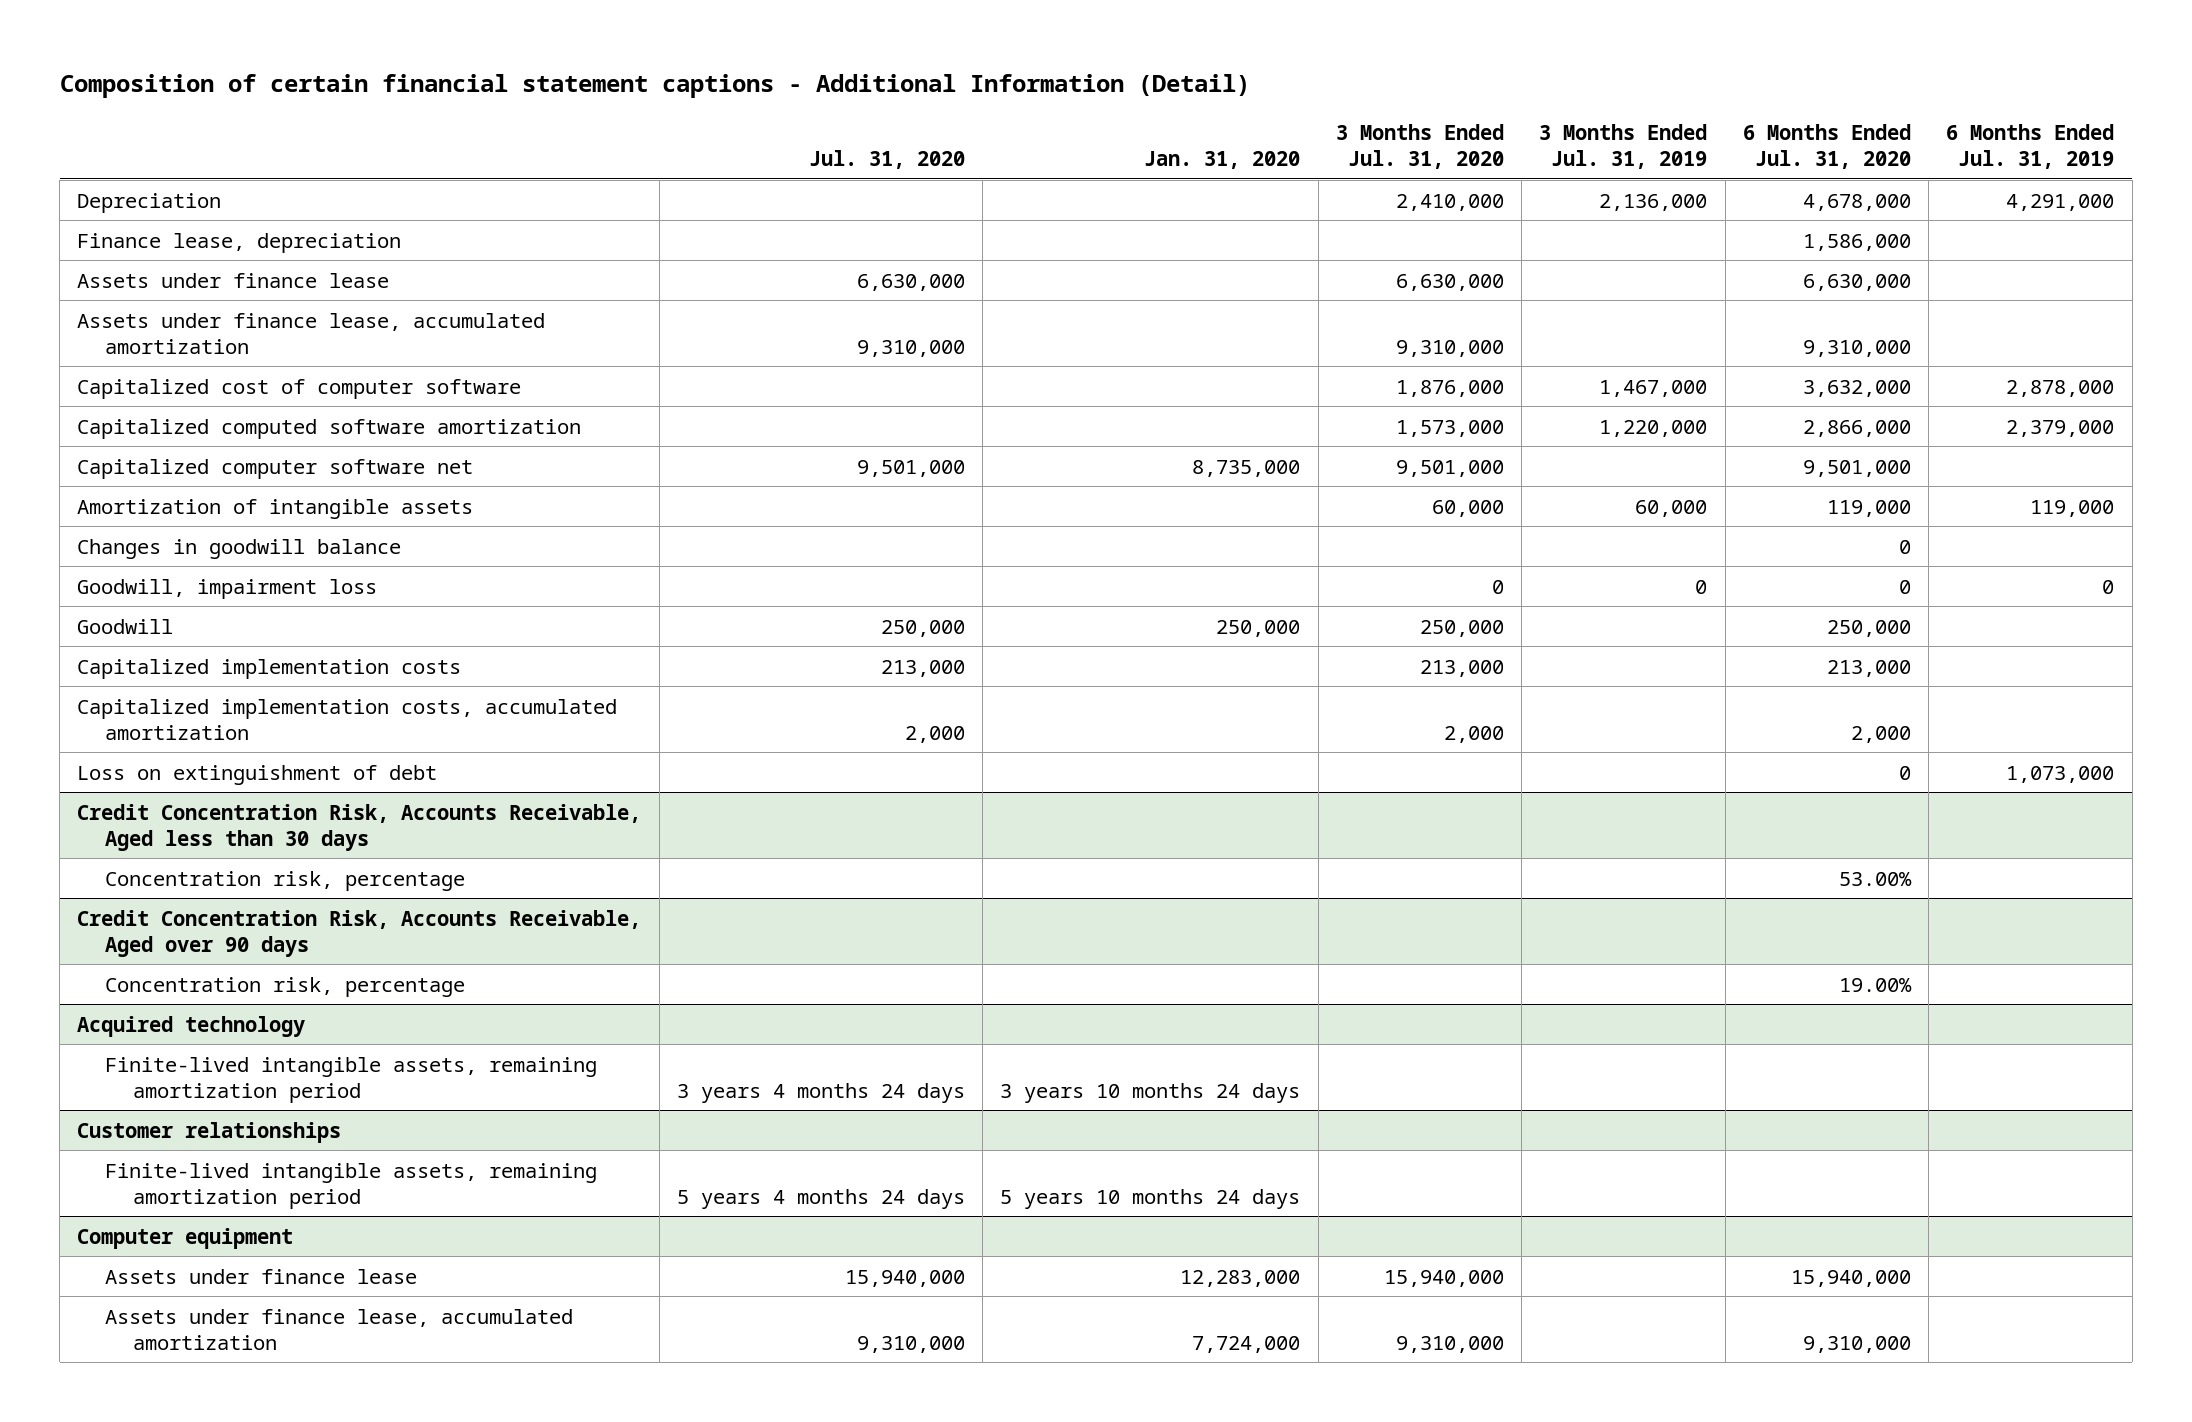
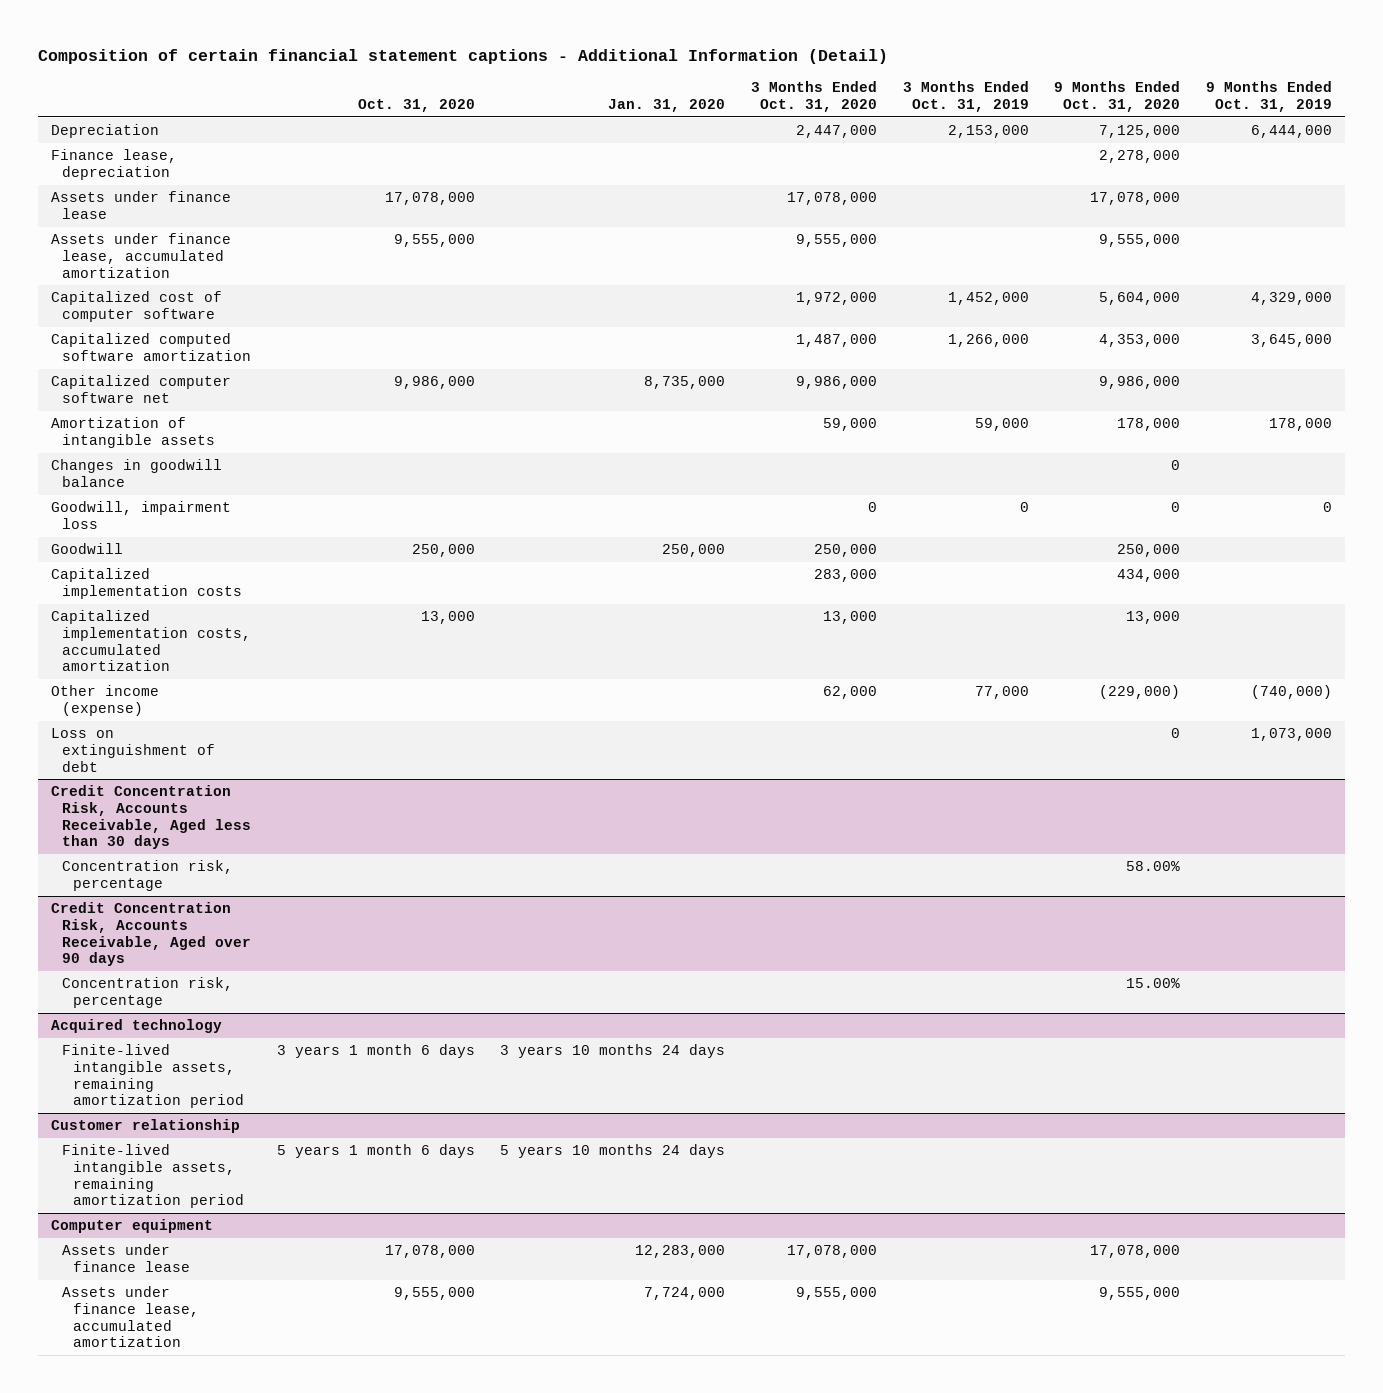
- | Jul. 31, 2020 | Jan. 31, 2020 | 3 Months Ended Jul. 31, 2020 | 3 Months Ended Jul. 31, 2019 | 6 Months Ended Jul. 31, 2020 | 6 Months Ended Jul. 31, 2019
+ | Oct. 31, 2020 | Jan. 31, 2020 | 3 Months Ended Oct. 31, 2020 | 3 Months Ended Oct. 31, 2019 | 9 Months Ended Oct. 31, 2020 | 9 Months Ended Oct. 31, 2019
+ Other income (expense) | | | 62,000 | 77,000 | (229,000) | (740,000)
- Customer relationships
+ Customer relationship

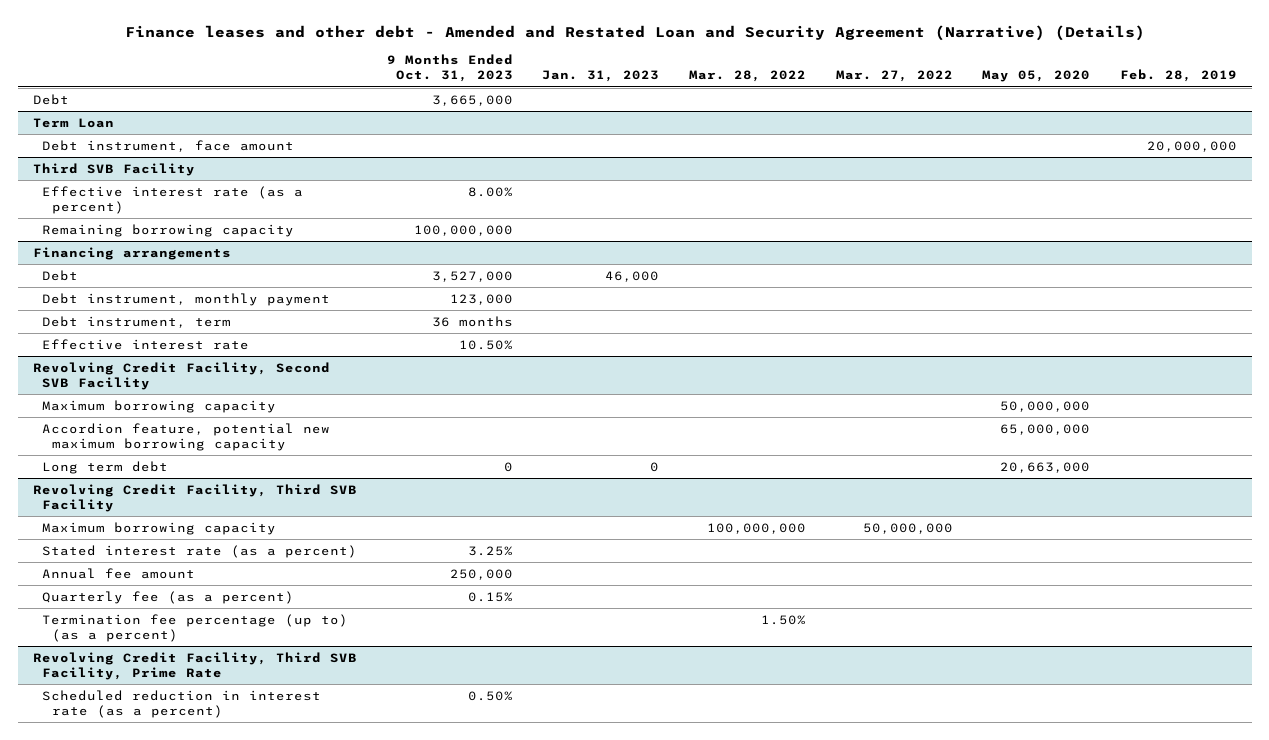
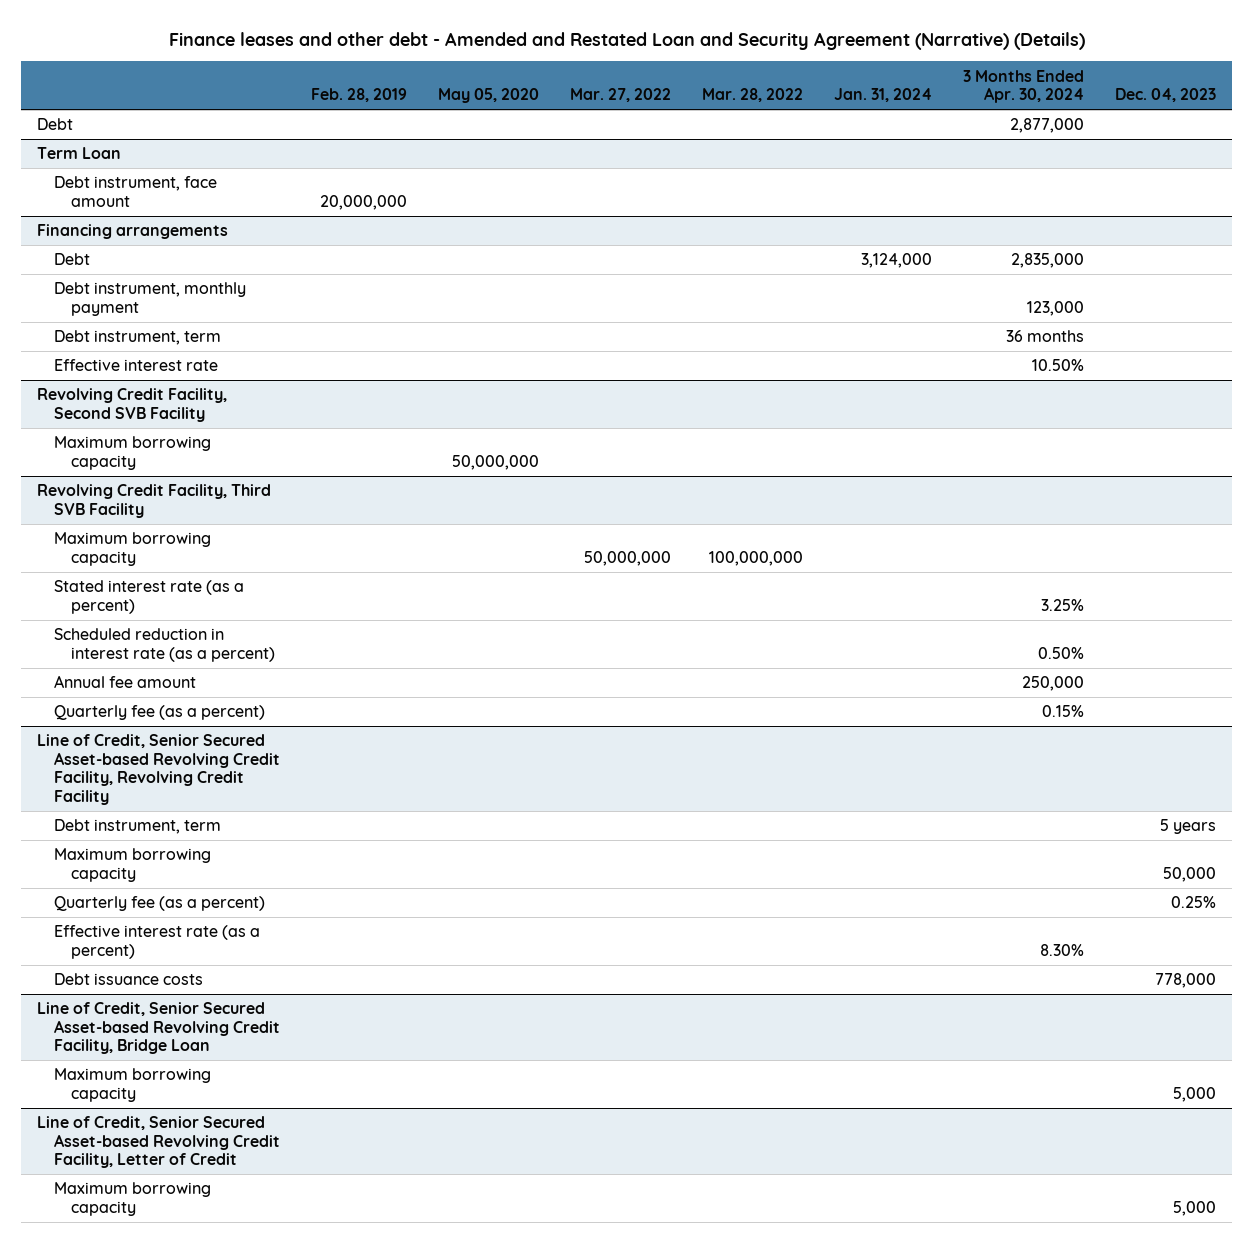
- | 9 Months Ended Oct. 31, 2023 | Jan. 31, 2023 | Mar. 28, 2022 | Mar. 27, 2022 | May 05, 2020 | Feb. 28, 2019
+ | Feb. 28, 2019 | May 05, 2020 | Mar. 27, 2022 | Mar. 28, 2022 | Jan. 31, 2024 | 3 Months Ended Apr. 30, 2024 | Dec. 04, 2023
- Third SVB Facility
- Effective interest rate (as a percent) | 8.00% | | | | |
- Remaining borrowing capacity | 100,000,000 | | | | |
@ Revolving Credit Facility, Second SVB Facility
- Accordion feature, potential new maximum borrowing capacity | | | | | 65,000,000 |
- Long term debt | 0 | 0 | | | 20,663,000 |
@ Revolving Credit Facility, Third SVB Facility
+ Scheduled reduction in interest rate (as a percent) | | | | | | 0.50% |
- Termination fee percentage (up to) (as a percent) | | | 1.50% | | |
- Revolving Credit Facility, Third SVB Facility, Prime Rate
- Scheduled reduction in interest rate (as a percent) | 0.50% | | | | |
+ Line of Credit, Senior Secured Asset-based Revolving Credit Facility, Revolving Credit Facility
+ Debt instrument, term | | | | | | | 5 years
+ Maximum borrowing capacity | | | | | | | 50,000
+ Quarterly fee (as a percent) | | | | | | | 0.25%
+ Effective interest rate (as a percent) | | | | | | 8.30% |
+ Debt issuance costs | | | | | | | 778,000
+ Line of Credit, Senior Secured Asset-based Revolving Credit Facility, Bridge Loan
+ Maximum borrowing capacity | | | | | | | 5,000
+ Line of Credit, Senior Secured Asset-based Revolving Credit Facility, Letter of Credit
+ Maximum borrowing capacity | | | | | | | 5,000

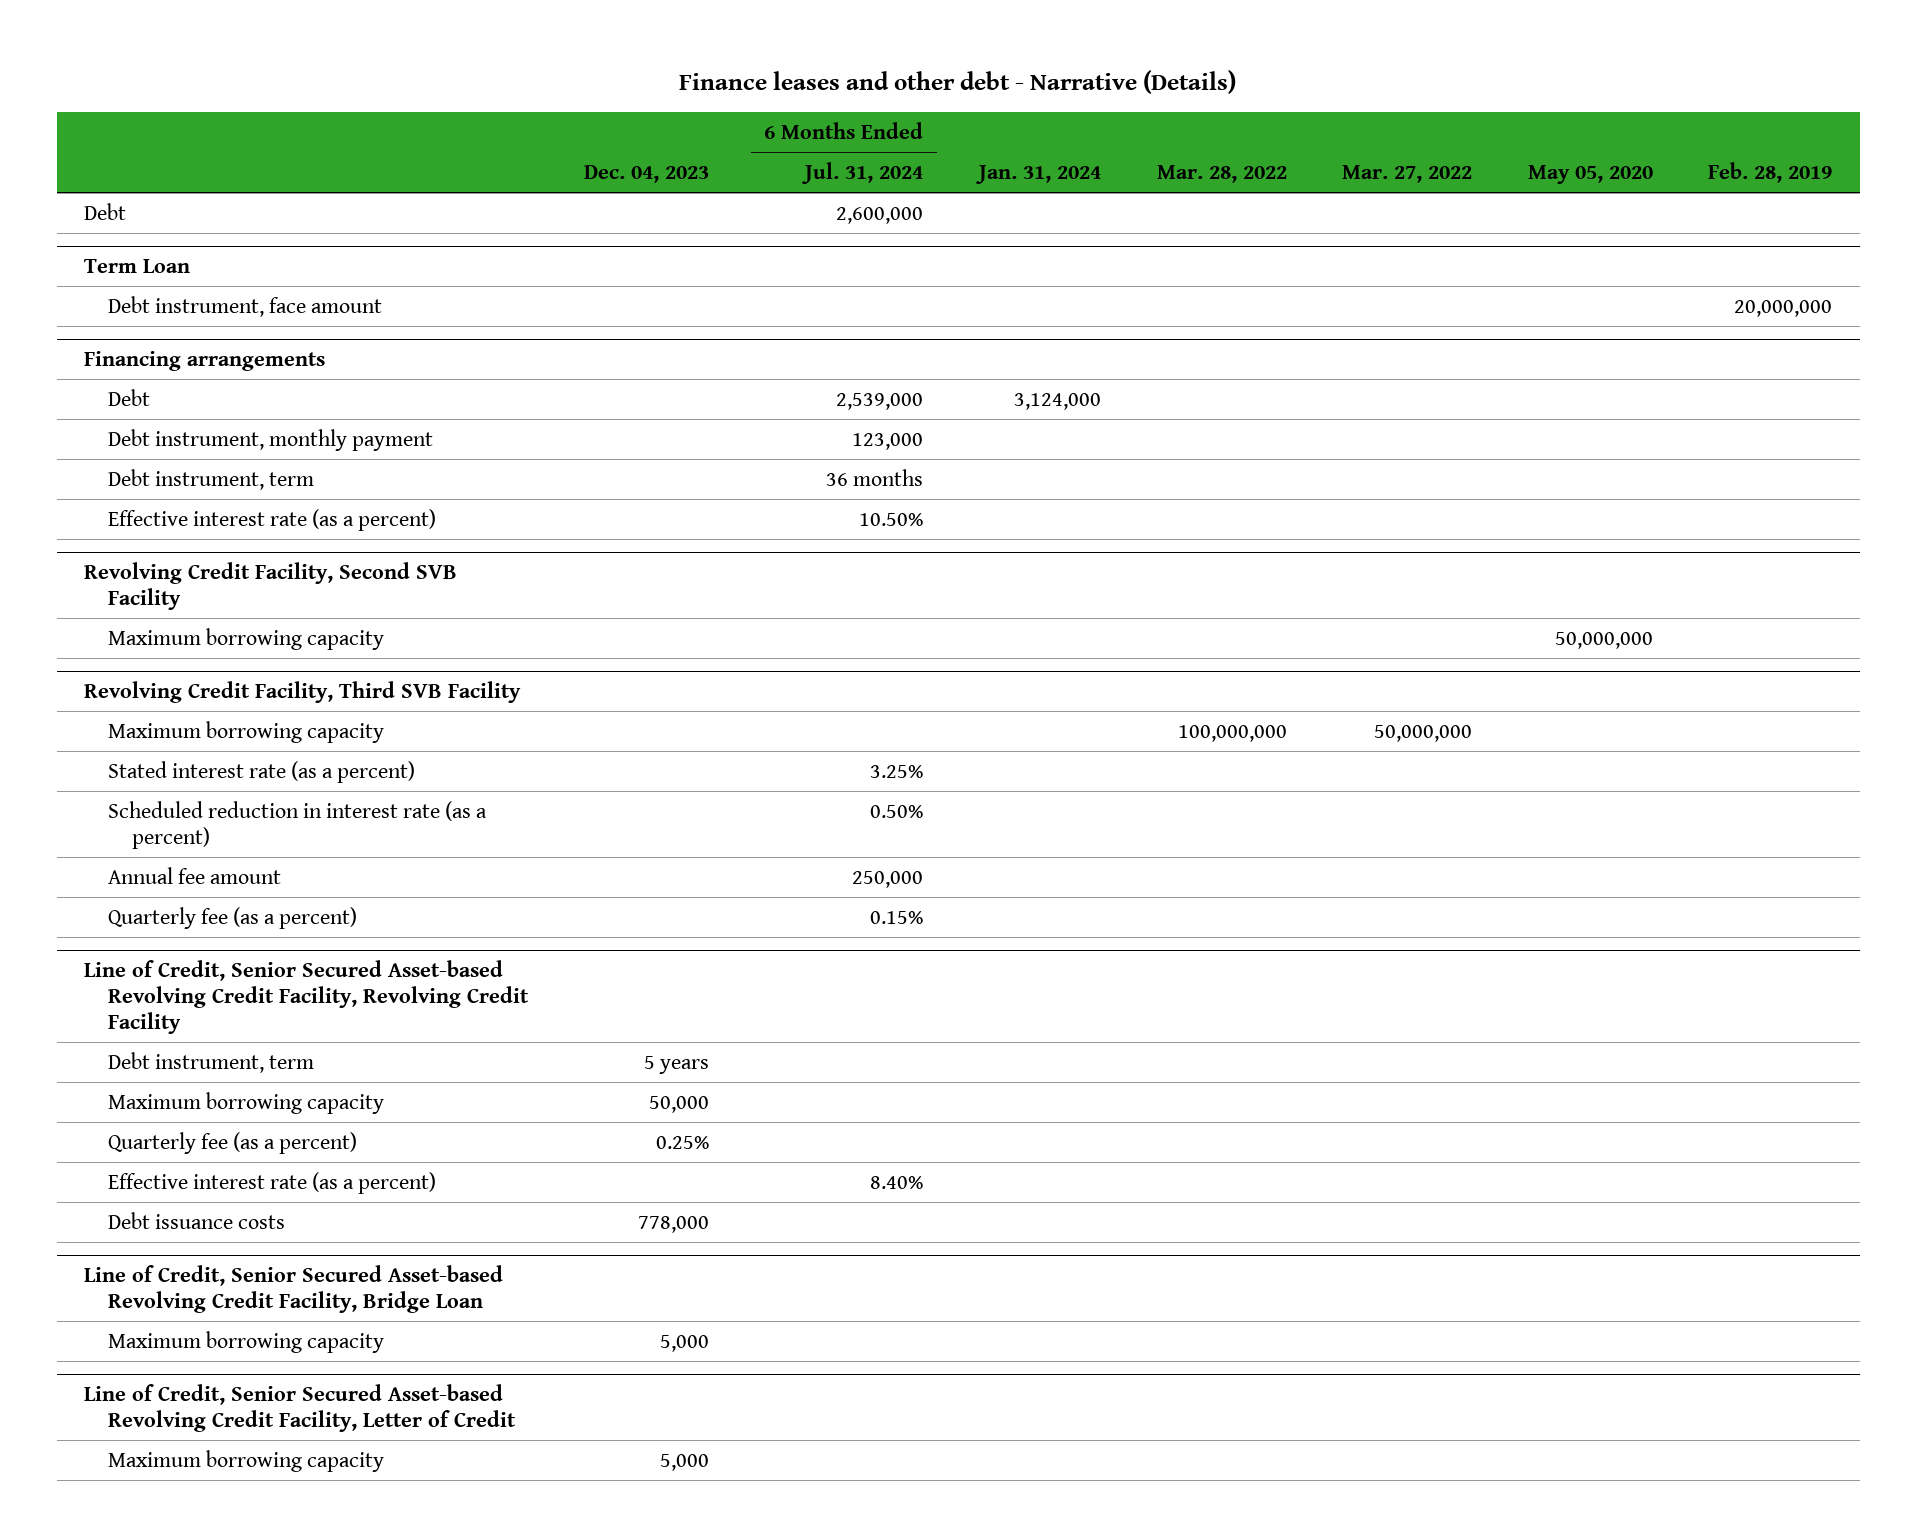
- Finance leases and other debt - Amended and Restated Loan and Security Agreement (Narrative) (Details)
+ Finance leases and other debt - Narrative (Details)
- | Feb. 28, 2019 | May 05, 2020 | Mar. 27, 2022 | Mar. 28, 2022 | Jan. 31, 2024 | 3 Months Ended Apr. 30, 2024 | Dec. 04, 2023
+ | Dec. 04, 2023 | 6 Months Ended Jul. 31, 2024 | Jan. 31, 2024 | Mar. 28, 2022 | Mar. 27, 2022 | May 05, 2020 | Feb. 28, 2019
@ Financing arrangements
- Effective interest rate | | | | | | 10.50% |
+ Effective interest rate (as a percent) | | 10.50% | | | | |

